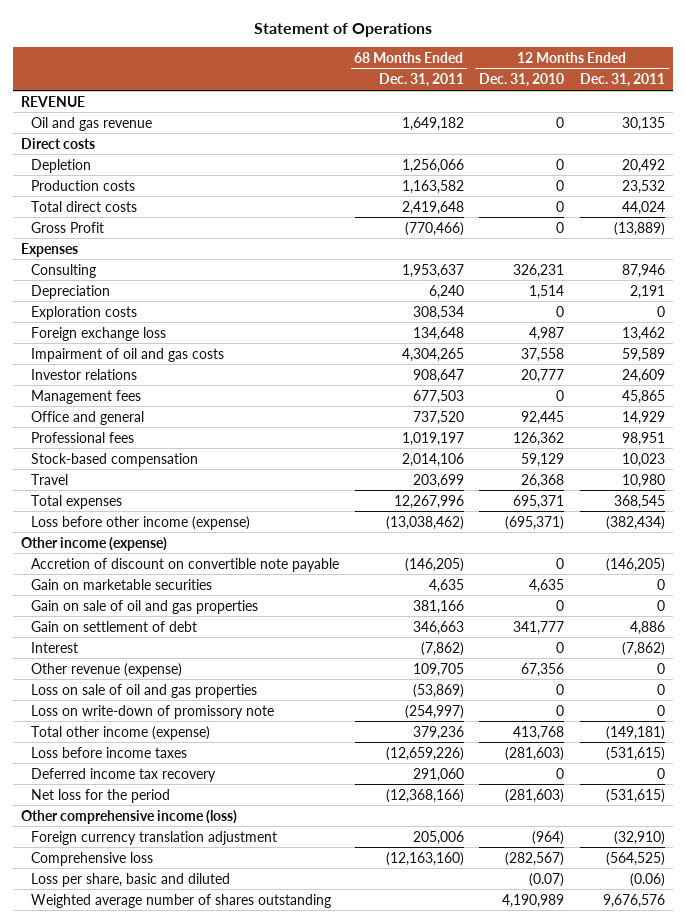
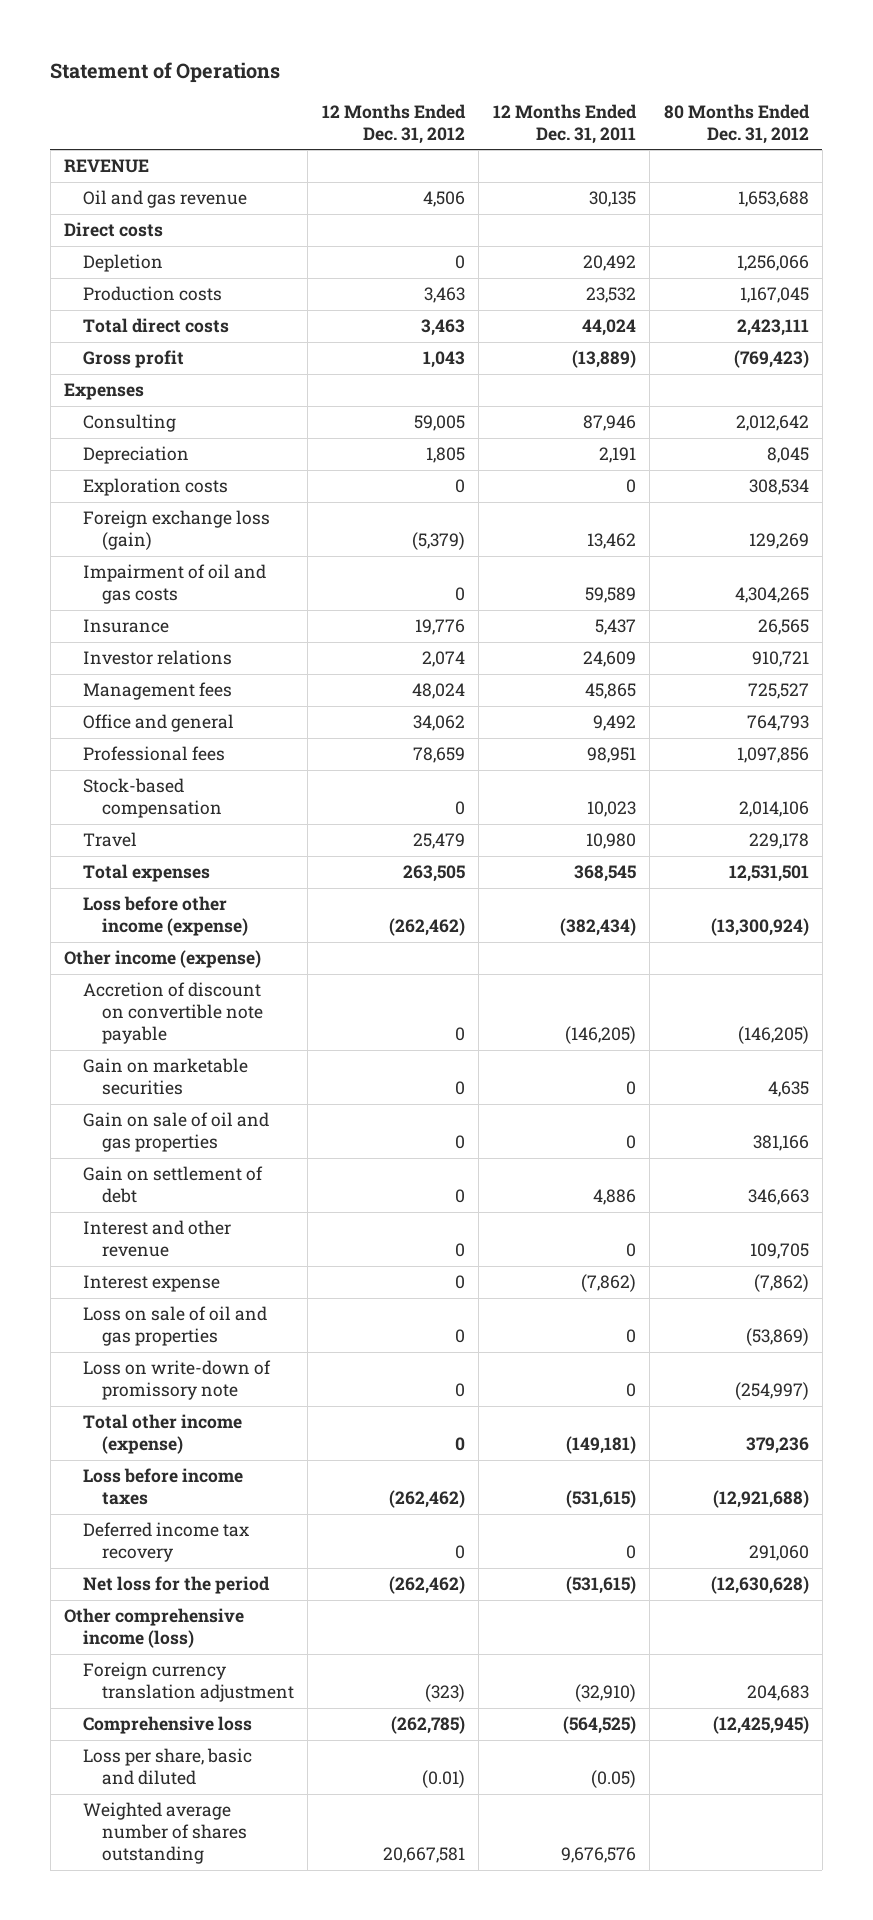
- | 68 Months Ended Dec. 31, 2011 | 12 Months Ended Dec. 31, 2010 | 12 Months Ended Dec. 31, 2011
+ | 12 Months Ended Dec. 31, 2012 | 12 Months Ended Dec. 31, 2011 | 80 Months Ended Dec. 31, 2012
- Gross Profit | (770,466) | 0 | (13,889)
+ Gross profit | 1,043 | (13,889) | (769,423)
- Foreign exchange loss | 134,648 | 4,987 | 13,462
+ Foreign exchange loss (gain) | (5,379) | 13,462 | 129,269
+ Insurance | 19,776 | 5,437 | 26,565
- Office and general | 737,520 | 92,445 | 14,929
+ Office and general | 34,062 | 9,492 | 764,793
- Interest | (7,862) | 0 | (7,862)
- Other revenue (expense) | 109,705 | 67,356 | 0
+ Interest and other revenue | 0 | 0 | 109,705
+ Interest expense | 0 | (7,862) | (7,862)
- Loss per share, basic and diluted | | (0.07) | (0.06)
+ Loss per share, basic and diluted | (0.01) | (0.05) |

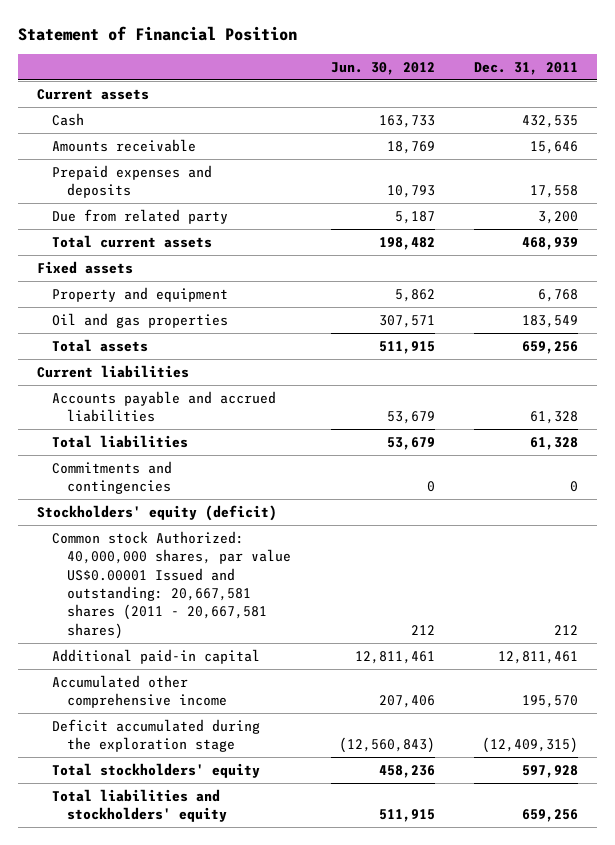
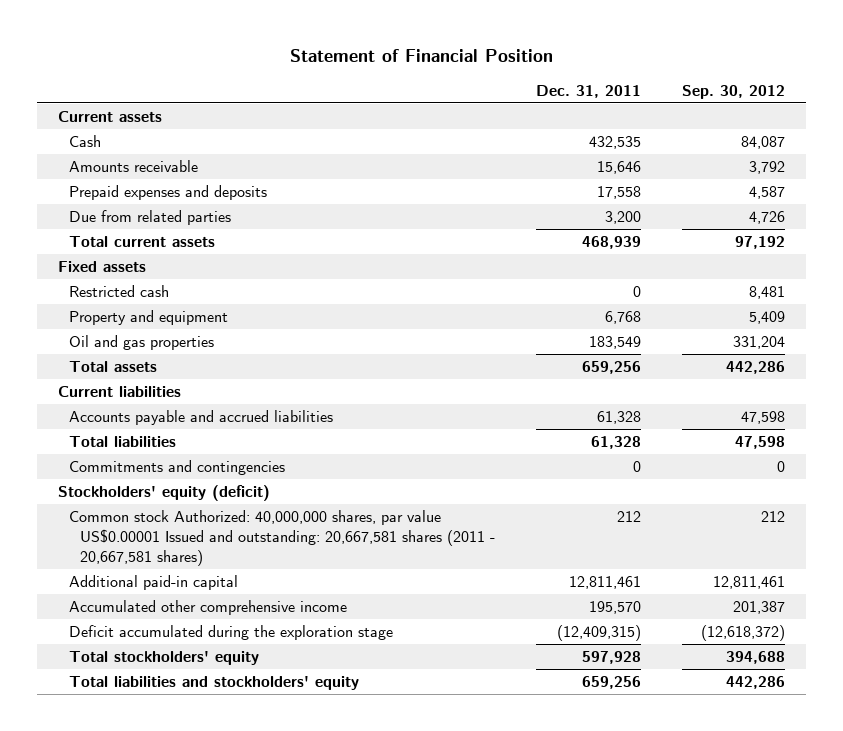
- | Jun. 30, 2012 | Dec. 31, 2011
+ | Dec. 31, 2011 | Sep. 30, 2012
- Due from related party | 5,187 | 3,200
+ Due from related parties | 3,200 | 4,726
+ Restricted cash | 0 | 8,481

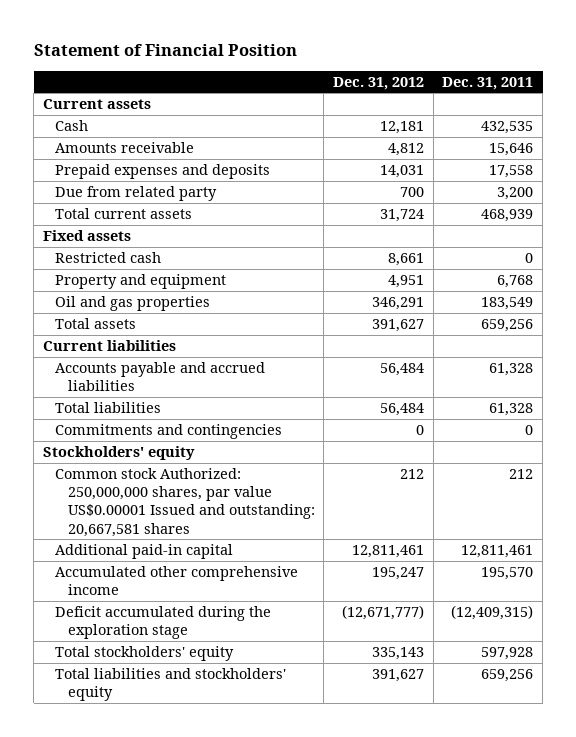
- | Dec. 31, 2011 | Sep. 30, 2012
+ | Dec. 31, 2012 | Dec. 31, 2011
- Due from related parties | 3,200 | 4,726
+ Due from related party | 700 | 3,200
- Stockholders' equity (deficit)
- Common stock Authorized: 40,000,000 shares, par value US$0.00001 Issued and outstanding: 20,667,581 shares (2011 - 20,667,581 shares) | 212 | 212
+ Stockholders' equity
+ Common stock Authorized: 250,000,000 shares, par value US$0.00001 Issued and outstanding: 20,667,581 shares | 212 | 212

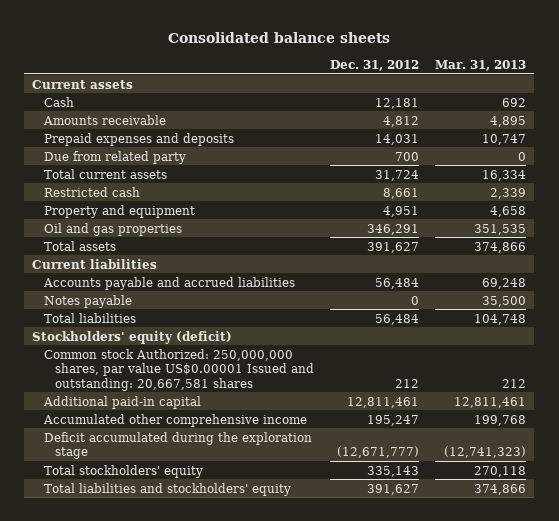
- Statement of Financial Position
+ Consolidated balance sheets
- | Dec. 31, 2012 | Dec. 31, 2011
+ | Dec. 31, 2012 | Mar. 31, 2013
- Fixed assets
+ Notes payable | 0 | 35,500
- Commitments and contingencies | 0 | 0
- Stockholders' equity
+ Stockholders' equity (deficit)

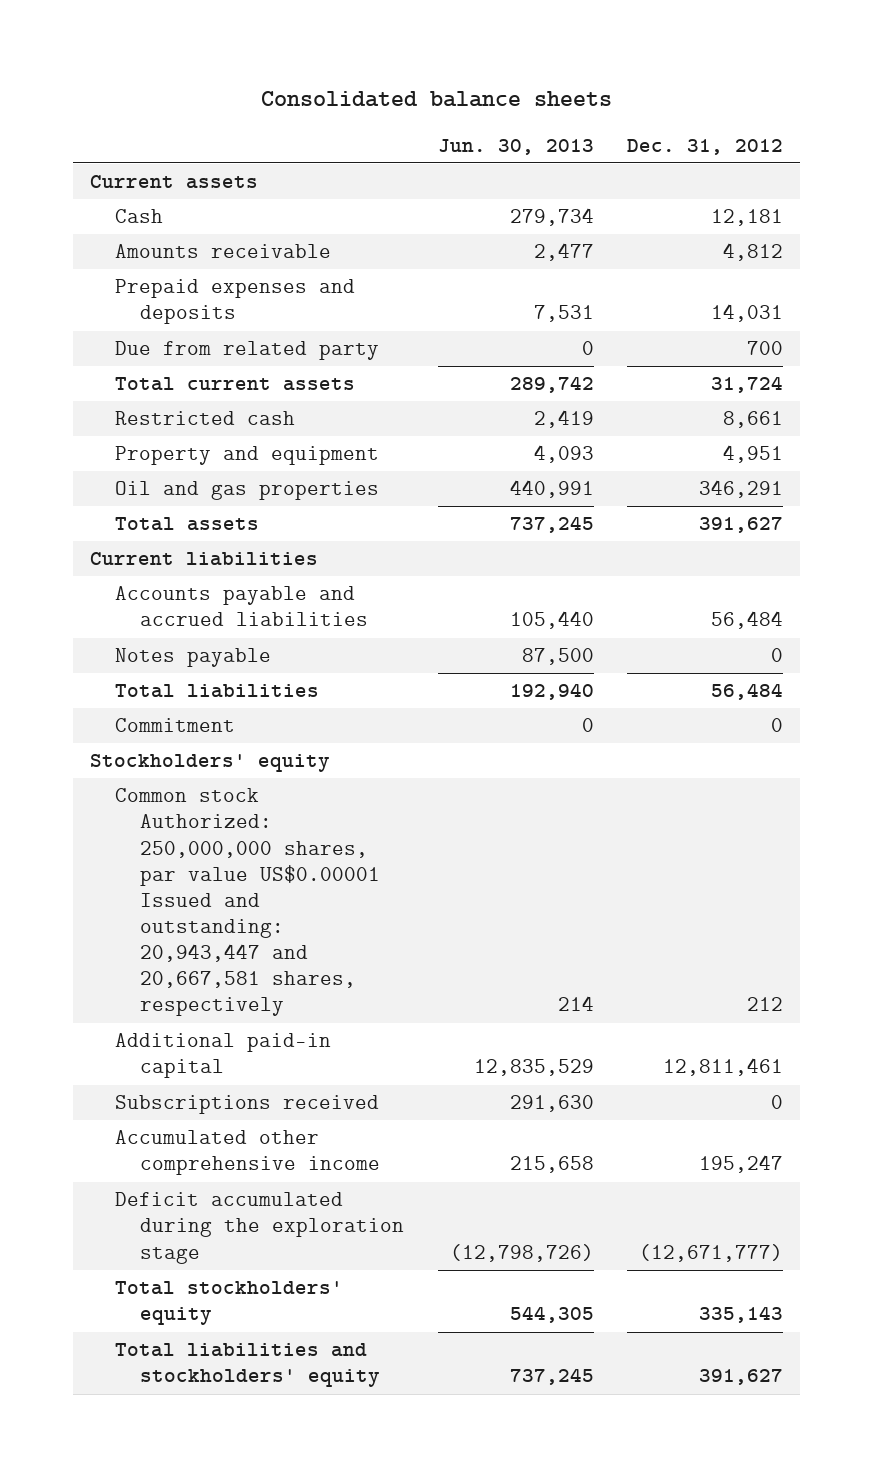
- | Dec. 31, 2012 | Mar. 31, 2013
+ | Jun. 30, 2013 | Dec. 31, 2012
- Stockholders' equity (deficit)
- Common stock Authorized: 250,000,000 shares, par value US$0.00001 Issued and outstanding: 20,667,581 shares | 212 | 212
+ Commitment | 0 | 0
+ Stockholders' equity
+ Common stock Authorized: 250,000,000 shares, par value US$0.00001 Issued and outstanding: 20,943,447 and 20,667,581 shares, respectively | 214 | 212
+ Subscriptions received | 291,630 | 0

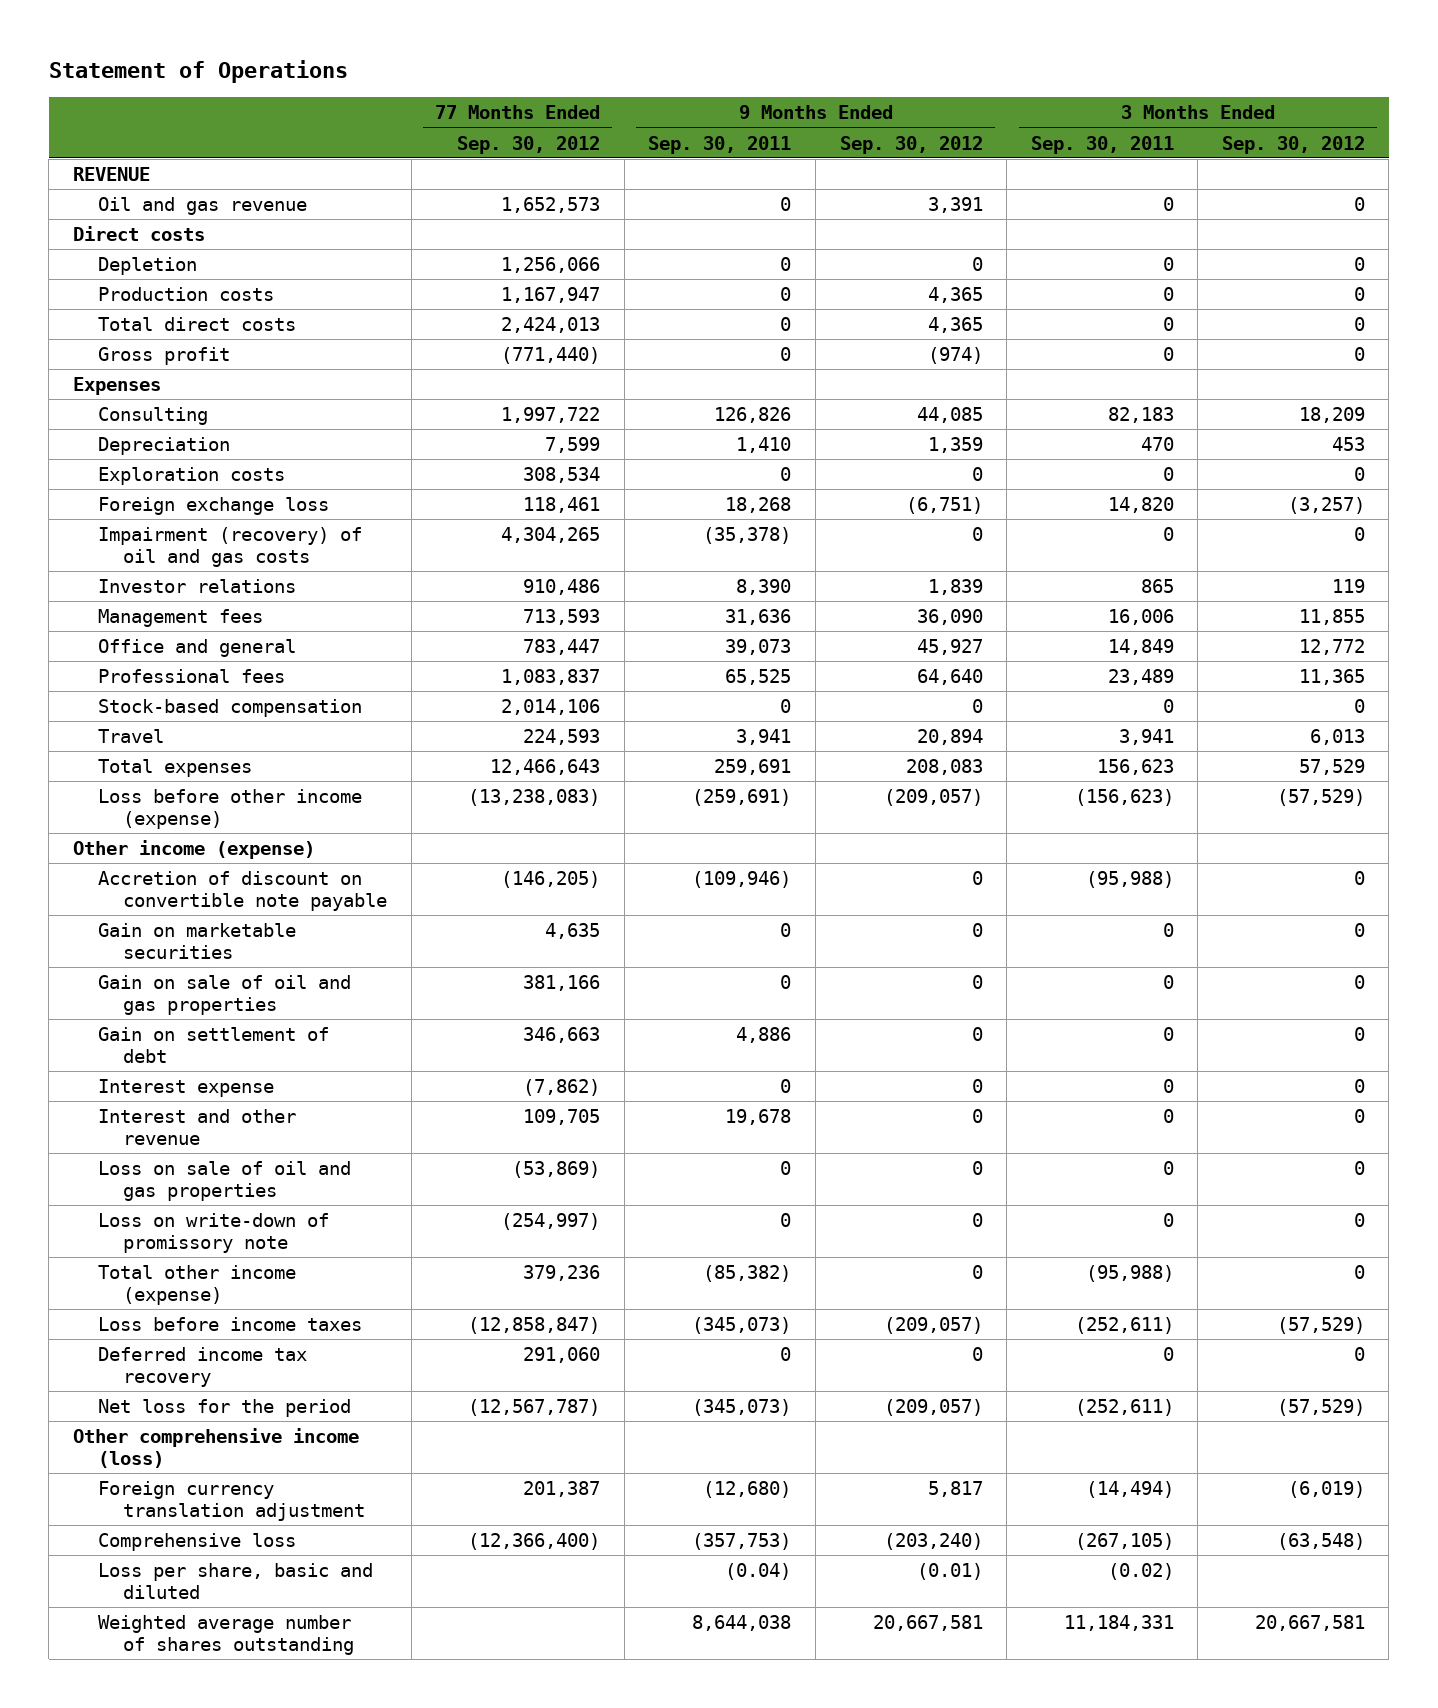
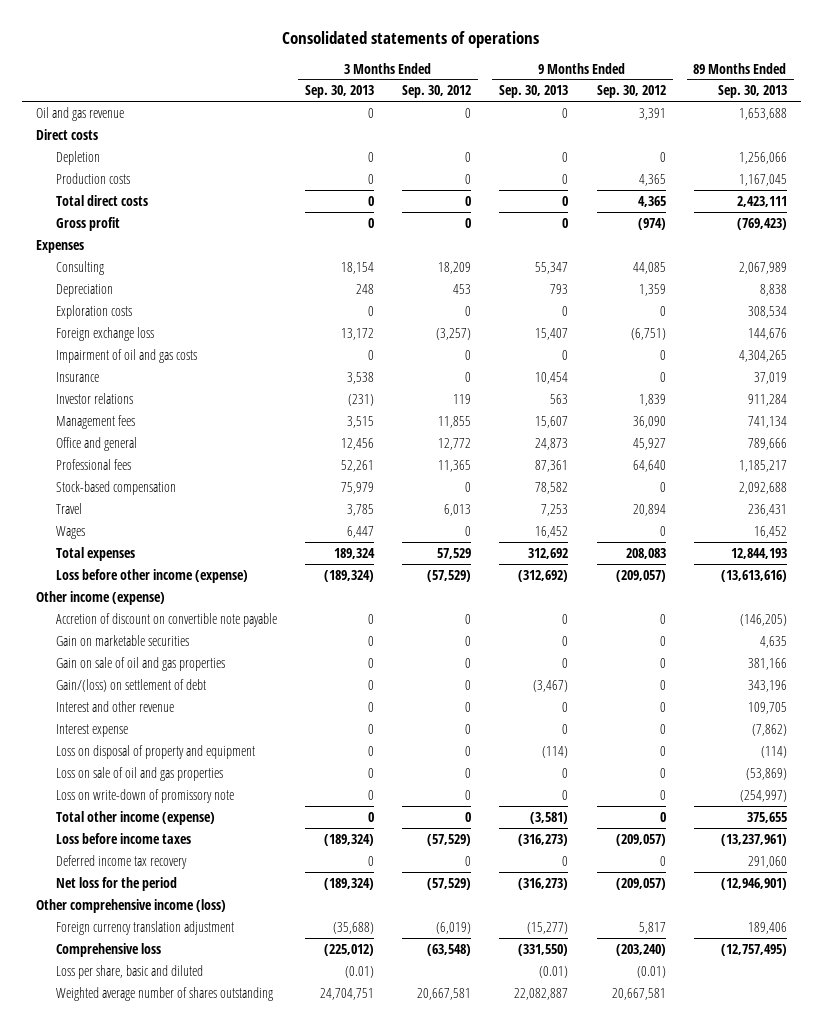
- Statement of Operations
+ Consolidated statements of operations
- | 77 Months Ended Sep. 30, 2012 | 9 Months Ended Sep. 30, 2011 | 9 Months Ended Sep. 30, 2012 | 3 Months Ended Sep. 30, 2011 | 3 Months Ended Sep. 30, 2012
+ | 3 Months Ended Sep. 30, 2013 | 3 Months Ended Sep. 30, 2012 | 9 Months Ended Sep. 30, 2013 | 9 Months Ended Sep. 30, 2012 | 89 Months Ended Sep. 30, 2013
- REVENUE
- Impairment (recovery) of oil and gas costs | 4,304,265 | (35,378) | 0 | 0 | 0
+ Impairment of oil and gas costs | 0 | 0 | 0 | 0 | 4,304,265
+ Insurance | 3,538 | 0 | 10,454 | 0 | 37,019
+ Wages | 6,447 | 0 | 16,452 | 0 | 16,452
- Gain on settlement of debt | 346,663 | 4,886 | 0 | 0 | 0
+ Gain/(loss) on settlement of debt | 0 | 0 | (3,467) | 0 | 343,196
moved down: Interest expense | 0 | 0 | 0 | 0 | (7,862)
+ Loss on disposal of property and equipment | 0 | 0 | (114) | 0 | (114)

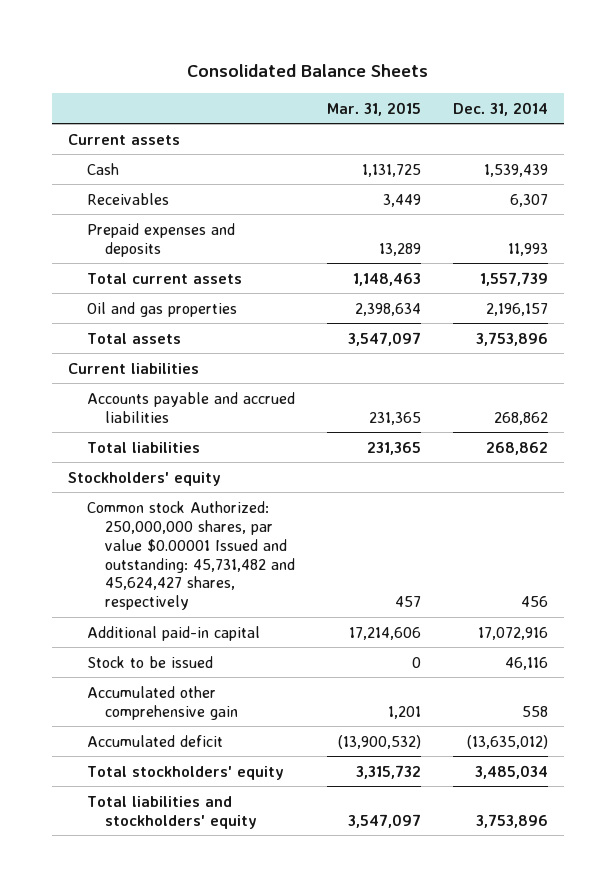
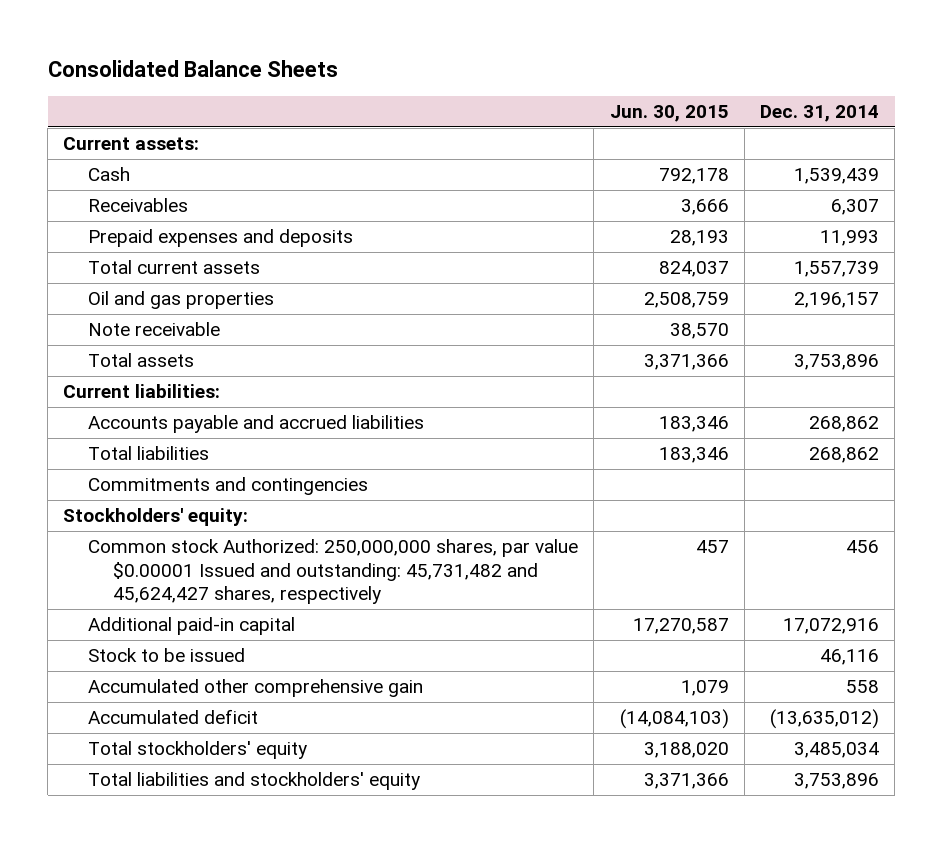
- | Mar. 31, 2015 | Dec. 31, 2014
+ | Jun. 30, 2015 | Dec. 31, 2014
- Current assets
+ Current assets:
+ Note receivable | 38,570 |
- Current liabilities
+ Current liabilities:
- Stockholders' equity
+ Commitments and contingencies
+ Stockholders' equity:

